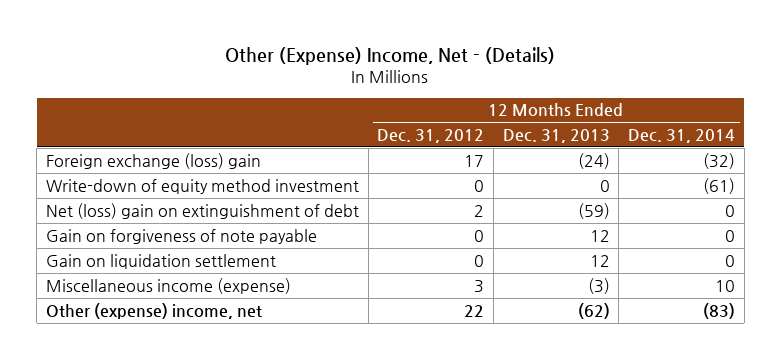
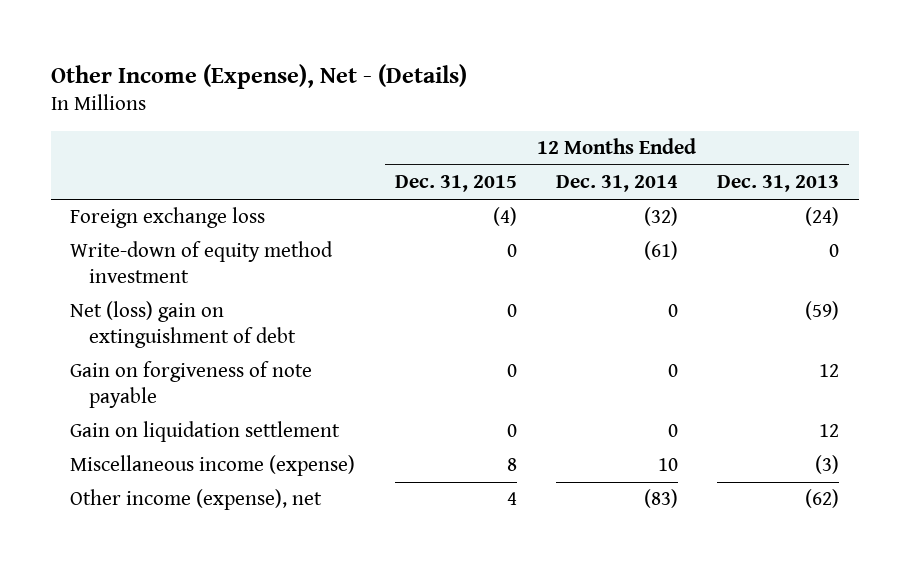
- Other (Expense) Income, Net - (Details)
+ Other Income (Expense), Net - (Details)
- | 12 Months Ended Dec. 31, 2012 | 12 Months Ended Dec. 31, 2013 | 12 Months Ended Dec. 31, 2014
+ | 12 Months Ended Dec. 31, 2015 | 12 Months Ended Dec. 31, 2014 | 12 Months Ended Dec. 31, 2013
- Foreign exchange (loss) gain | 17 | (24) | (32)
+ Foreign exchange loss | (4) | (32) | (24)
- Other (expense) income, net | 22 | (62) | (83)
+ Other income (expense), net | 4 | (83) | (62)

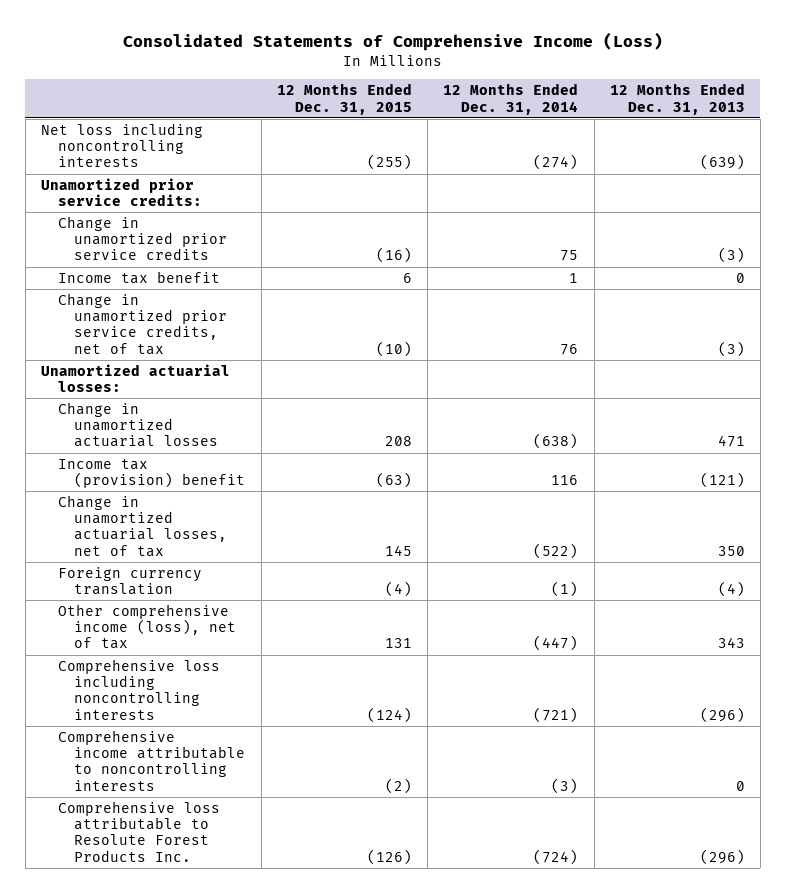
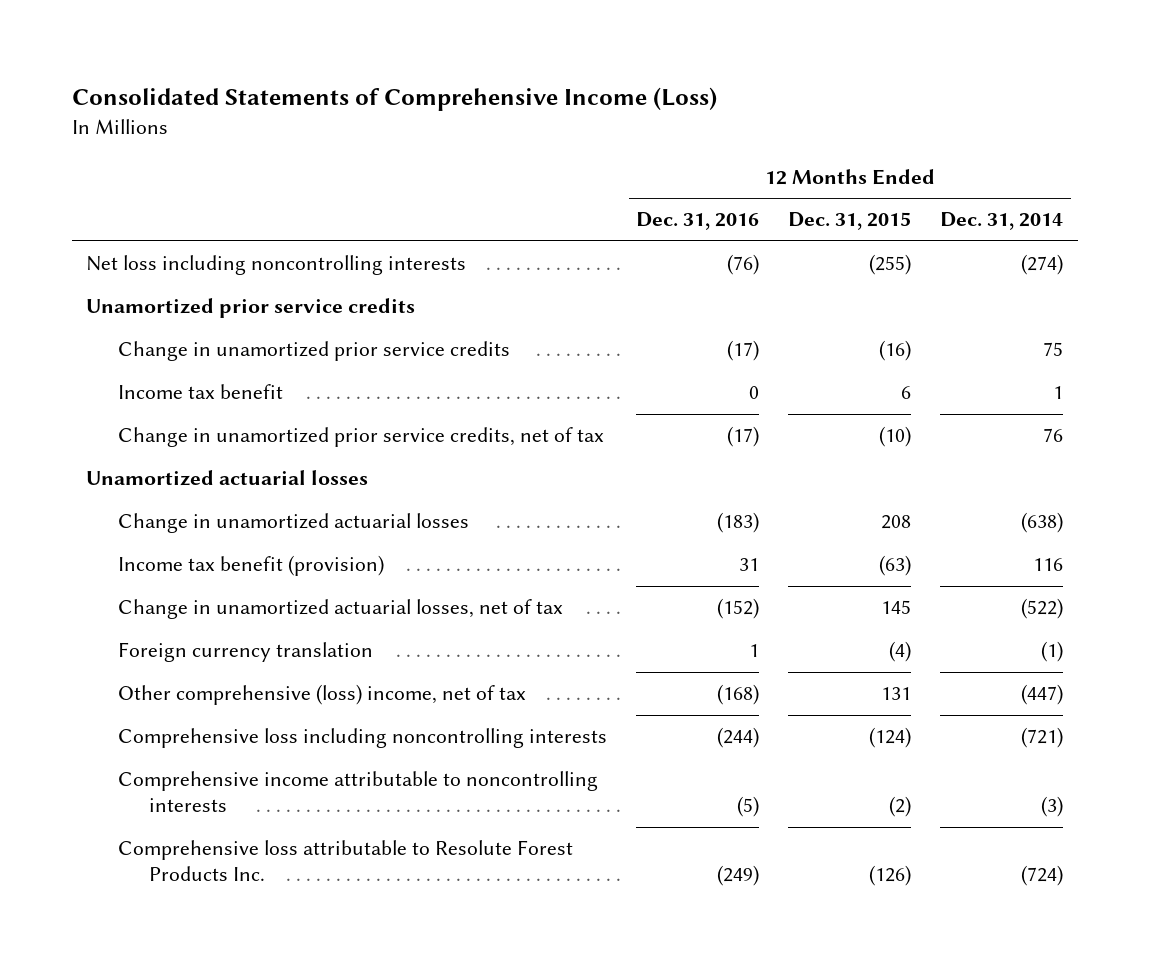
- | 12 Months Ended Dec. 31, 2015 | 12 Months Ended Dec. 31, 2014 | 12 Months Ended Dec. 31, 2013
+ | 12 Months Ended Dec. 31, 2016 | 12 Months Ended Dec. 31, 2015 | 12 Months Ended Dec. 31, 2014
- Unamortized prior service credits:
+ Unamortized prior service credits
- Unamortized actuarial losses:
+ Unamortized actuarial losses
- Income tax (provision) benefit | (63) | 116 | (121)
+ Income tax benefit (provision) | 31 | (63) | 116
- Other comprehensive income (loss), net of tax | 131 | (447) | 343
+ Other comprehensive (loss) income, net of tax | (168) | 131 | (447)

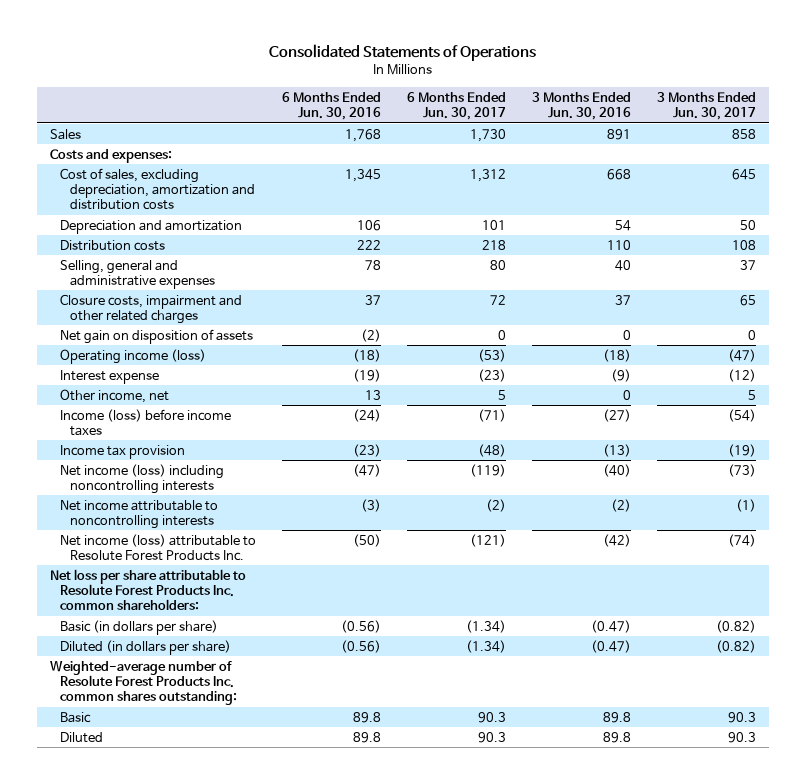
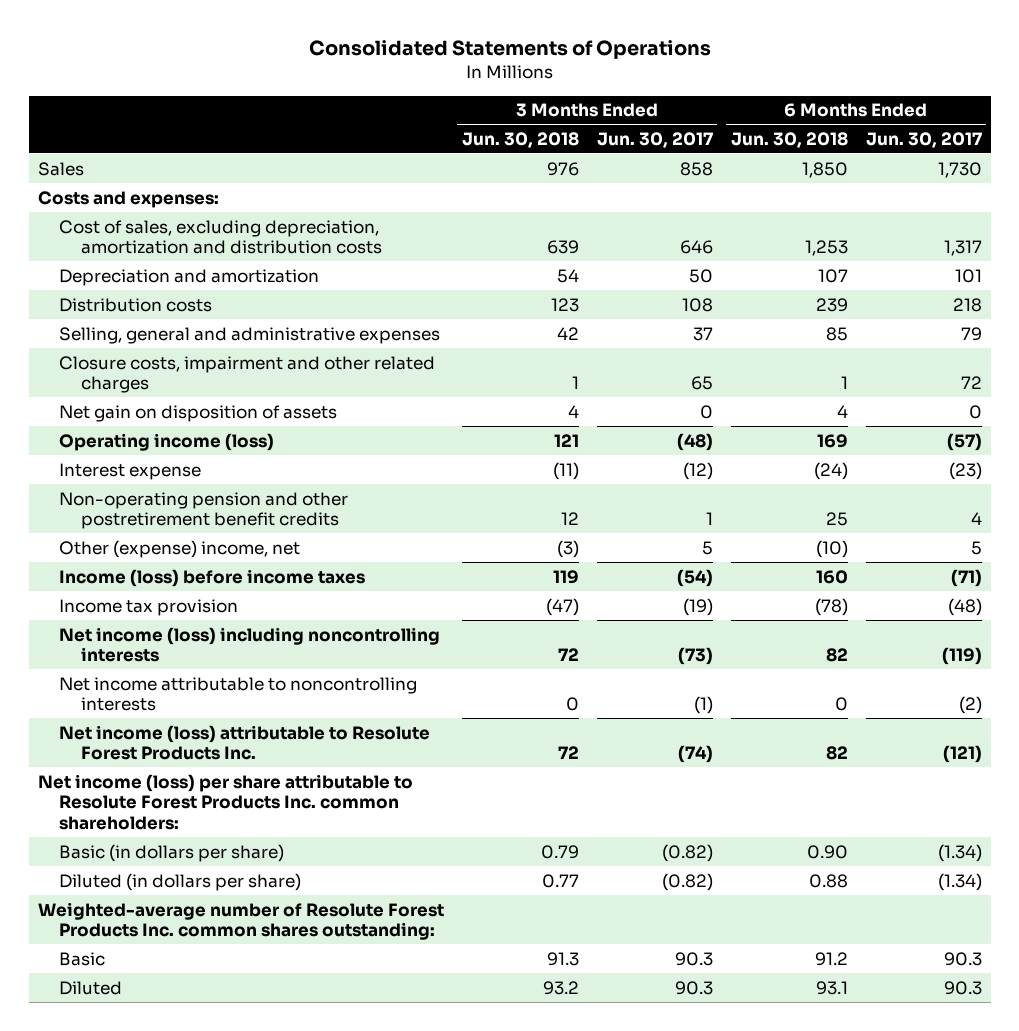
- | 6 Months Ended Jun. 30, 2016 | 6 Months Ended Jun. 30, 2017 | 3 Months Ended Jun. 30, 2016 | 3 Months Ended Jun. 30, 2017
+ | 3 Months Ended Jun. 30, 2018 | 3 Months Ended Jun. 30, 2017 | 6 Months Ended Jun. 30, 2018 | 6 Months Ended Jun. 30, 2017
- Cost of sales, excluding depreciation, amortization and distribution costs | 1,345 | 1,312 | 668 | 645
+ Cost of sales, excluding depreciation, amortization and distribution costs | 639 | 646 | 1,253 | 1,317
- Selling, general and administrative expenses | 78 | 80 | 40 | 37
+ Selling, general and administrative expenses | 42 | 37 | 85 | 79
- Operating income (loss) | (18) | (53) | (18) | (47)
+ Operating income (loss) | 121 | (48) | 169 | (57)
- Other income, net | 13 | 5 | 0 | 5
+ Non-operating pension and other postretirement benefit credits | 12 | 1 | 25 | 4
+ Other (expense) income, net | (3) | 5 | (10) | 5
- Net loss per share attributable to Resolute Forest Products Inc. common shareholders:
+ Net income (loss) per share attributable to Resolute Forest Products Inc. common shareholders:

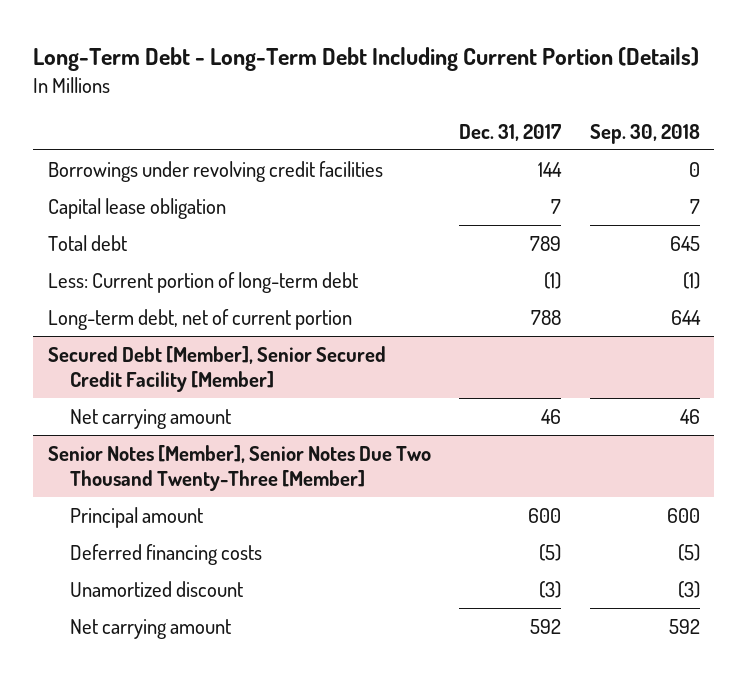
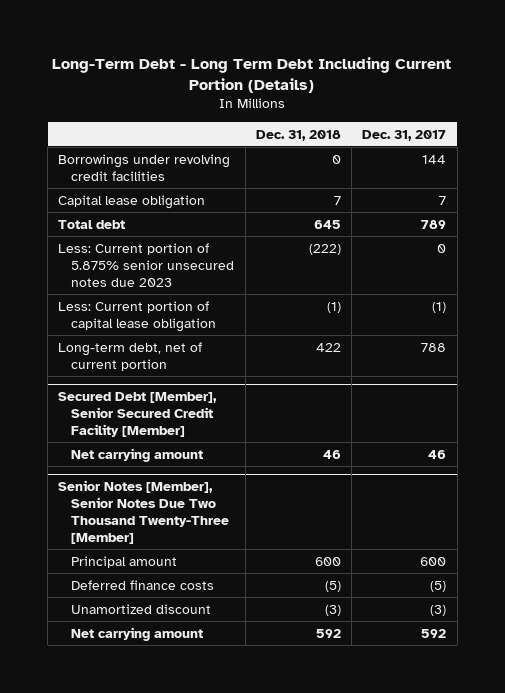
- Long-Term Debt - Long-Term Debt Including Current Portion (Details)
+ Long-Term Debt - Long Term Debt Including Current Portion (Details)
- | Dec. 31, 2017 | Sep. 30, 2018
+ | Dec. 31, 2018 | Dec. 31, 2017
- Less: Current portion of long-term debt | (1) | (1)
+ Less: Current portion of 5.875% senior unsecured notes due 2023 | (222) | 0
+ Less: Current portion of capital lease obligation | (1) | (1)
@ Senior Notes [Member], Senior Notes Due Two Thousand Twenty-Three [Member]
- Deferred financing costs | (5) | (5)
+ Deferred finance costs | (5) | (5)

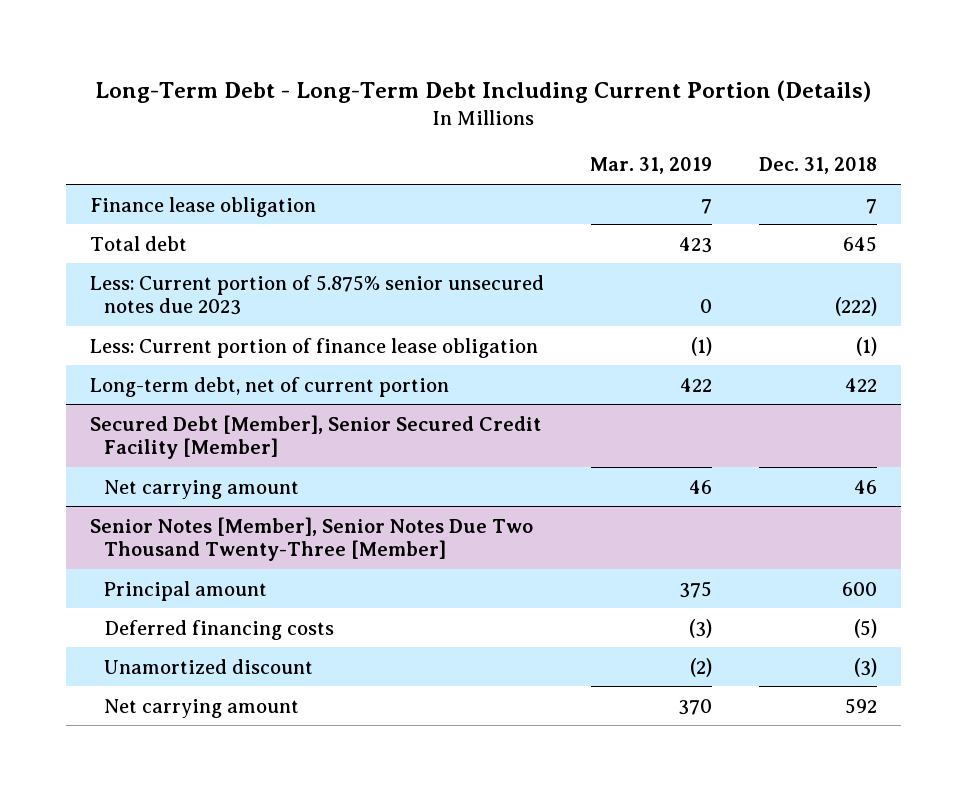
- Long-Term Debt - Long Term Debt Including Current Portion (Details)
+ Long-Term Debt - Long-Term Debt Including Current Portion (Details)
- | Dec. 31, 2018 | Dec. 31, 2017
+ | Mar. 31, 2019 | Dec. 31, 2018
- Borrowings under revolving credit facilities | 0 | 144
- Capital lease obligation | 7 | 7
+ Finance lease obligation | 7 | 7
- Less: Current portion of capital lease obligation | (1) | (1)
+ Less: Current portion of finance lease obligation | (1) | (1)
@ Senior Notes [Member], Senior Notes Due Two Thousand Twenty-Three [Member]
- Deferred finance costs | (5) | (5)
+ Deferred financing costs | (3) | (5)

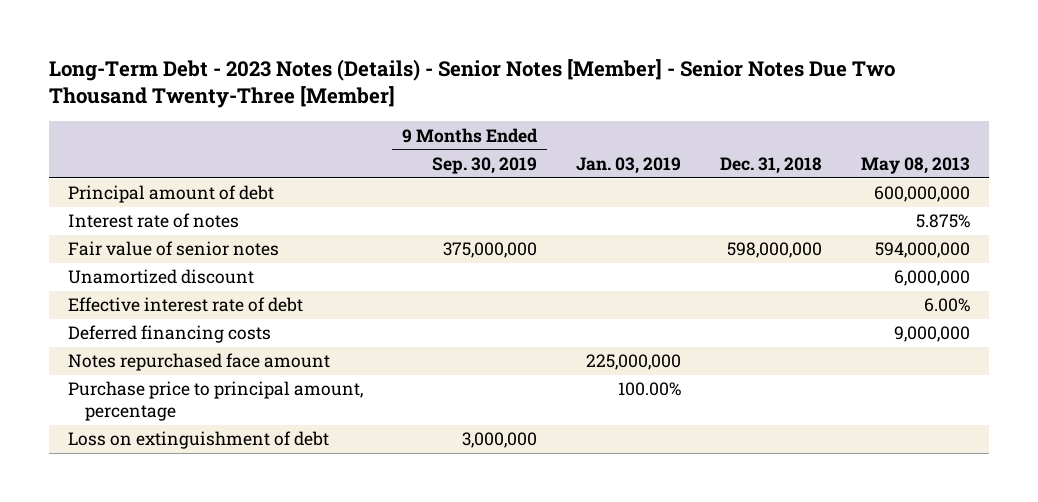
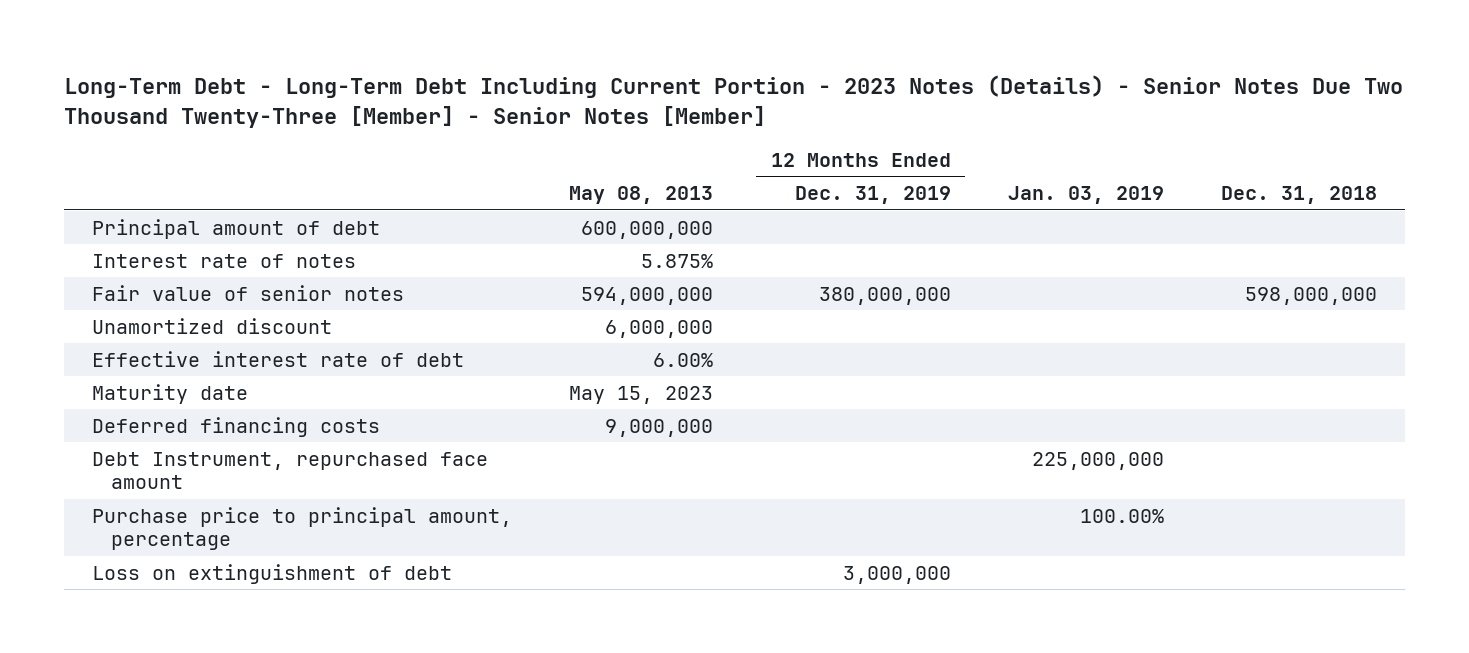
- Long-Term Debt - 2023 Notes (Details) - Senior Notes [Member] - Senior Notes Due Two Thousand Twenty-Three [Member]
+ Long-Term Debt - Long-Term Debt Including Current Portion - 2023 Notes (Details) - Senior Notes Due Two Thousand Twenty-Three [Member] - Senior Notes [Member]
- | 9 Months Ended Sep. 30, 2019 | Jan. 03, 2019 | Dec. 31, 2018 | May 08, 2013
+ | May 08, 2013 | 12 Months Ended Dec. 31, 2019 | Jan. 03, 2019 | Dec. 31, 2018
+ Maturity date | May 15, 2023 | | |
- Notes repurchased face amount | | 225,000,000 | |
+ Debt Instrument, repurchased face amount | | | 225,000,000 |

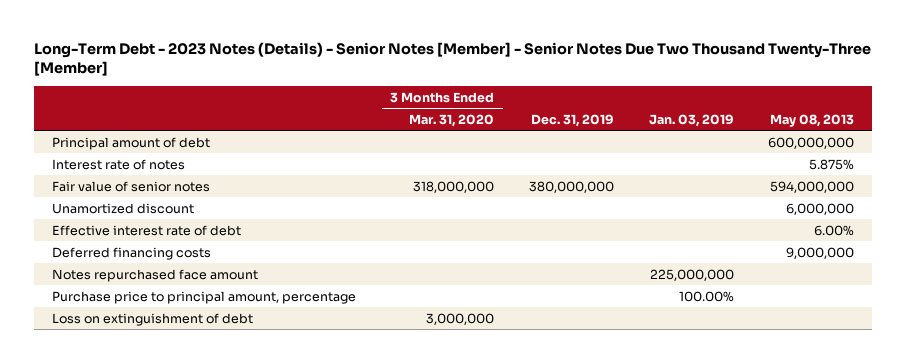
- Long-Term Debt - Long-Term Debt Including Current Portion - 2023 Notes (Details) - Senior Notes Due Two Thousand Twenty-Three [Member] - Senior Notes [Member]
+ Long-Term Debt - 2023 Notes (Details) - Senior Notes [Member] - Senior Notes Due Two Thousand Twenty-Three [Member]
- | May 08, 2013 | 12 Months Ended Dec. 31, 2019 | Jan. 03, 2019 | Dec. 31, 2018
+ | 3 Months Ended Mar. 31, 2020 | Dec. 31, 2019 | Jan. 03, 2019 | May 08, 2013
- Maturity date | May 15, 2023 | | |
- Debt Instrument, repurchased face amount | | | 225,000,000 |
+ Notes repurchased face amount | | | 225,000,000 |

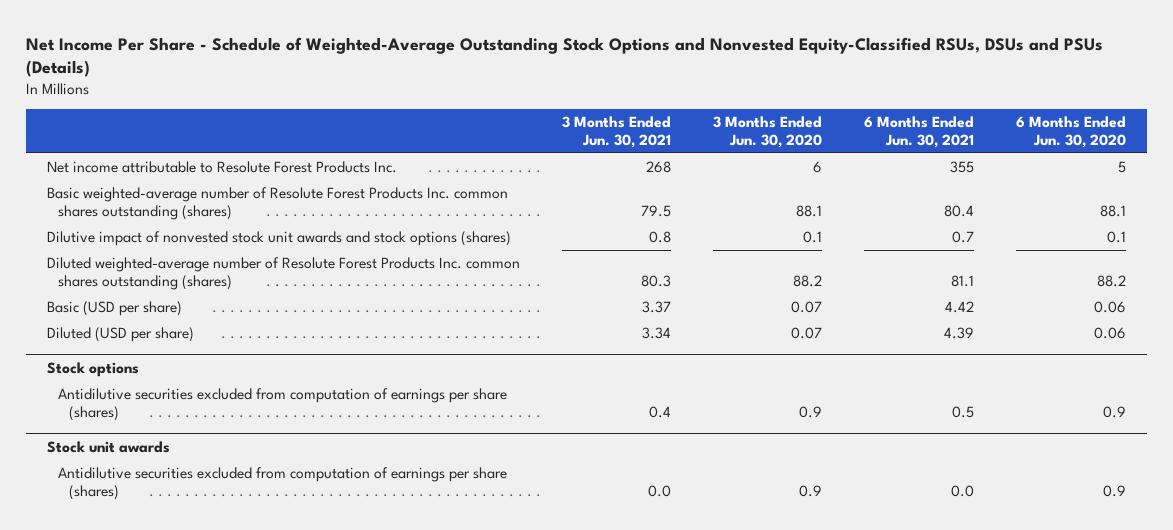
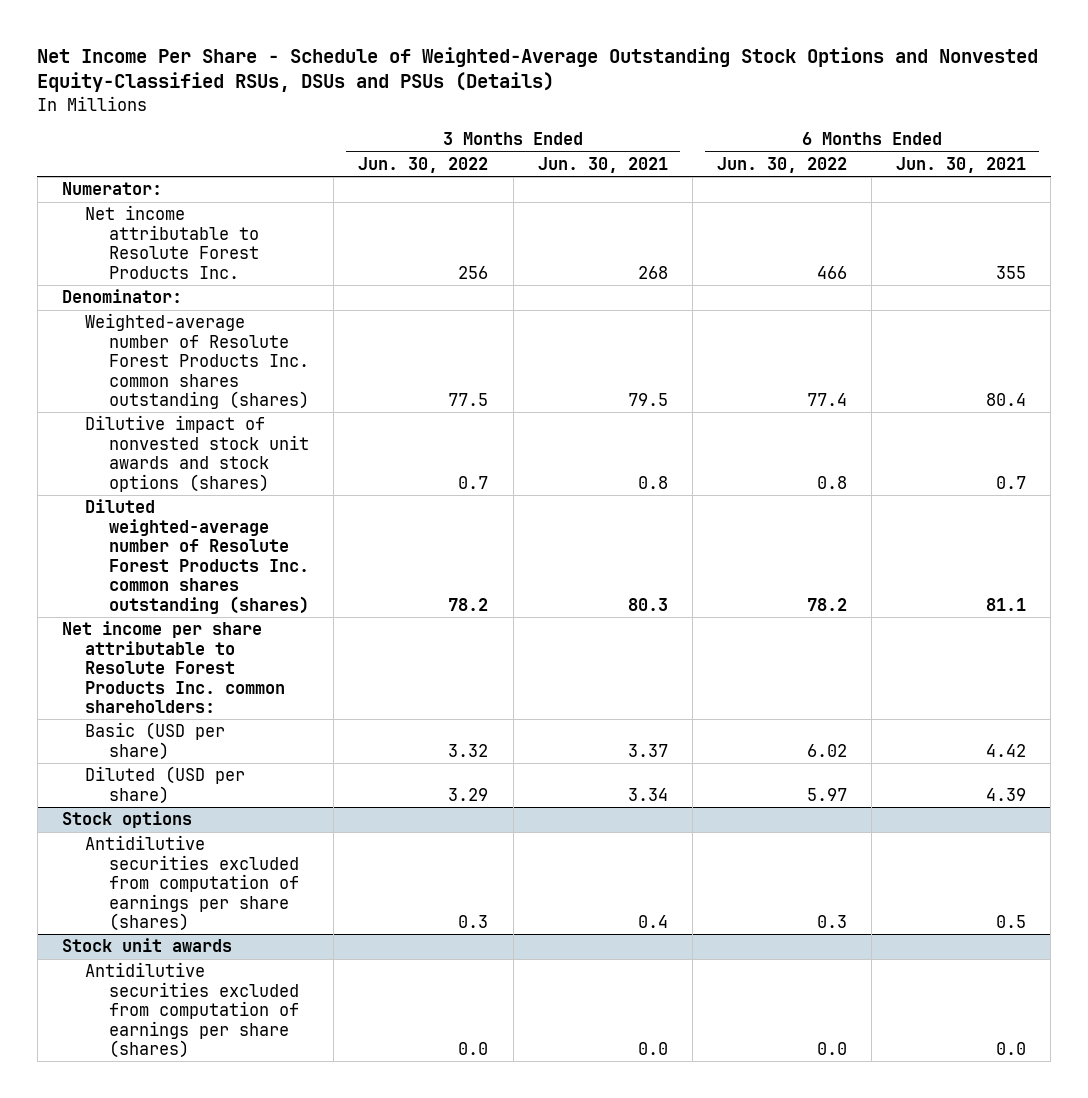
- | 3 Months Ended Jun. 30, 2021 | 3 Months Ended Jun. 30, 2020 | 6 Months Ended Jun. 30, 2021 | 6 Months Ended Jun. 30, 2020
+ | 3 Months Ended Jun. 30, 2022 | 3 Months Ended Jun. 30, 2021 | 6 Months Ended Jun. 30, 2022 | 6 Months Ended Jun. 30, 2021
+ Numerator:
- Basic weighted-average number of Resolute Forest Products Inc. common shares outstanding (shares) | 79.5 | 88.1 | 80.4 | 88.1
+ Denominator:
+ Weighted-average number of Resolute Forest Products Inc. common shares outstanding (shares) | 77.5 | 79.5 | 77.4 | 80.4
+ Net income per share attributable to Resolute Forest Products Inc. common shareholders:

